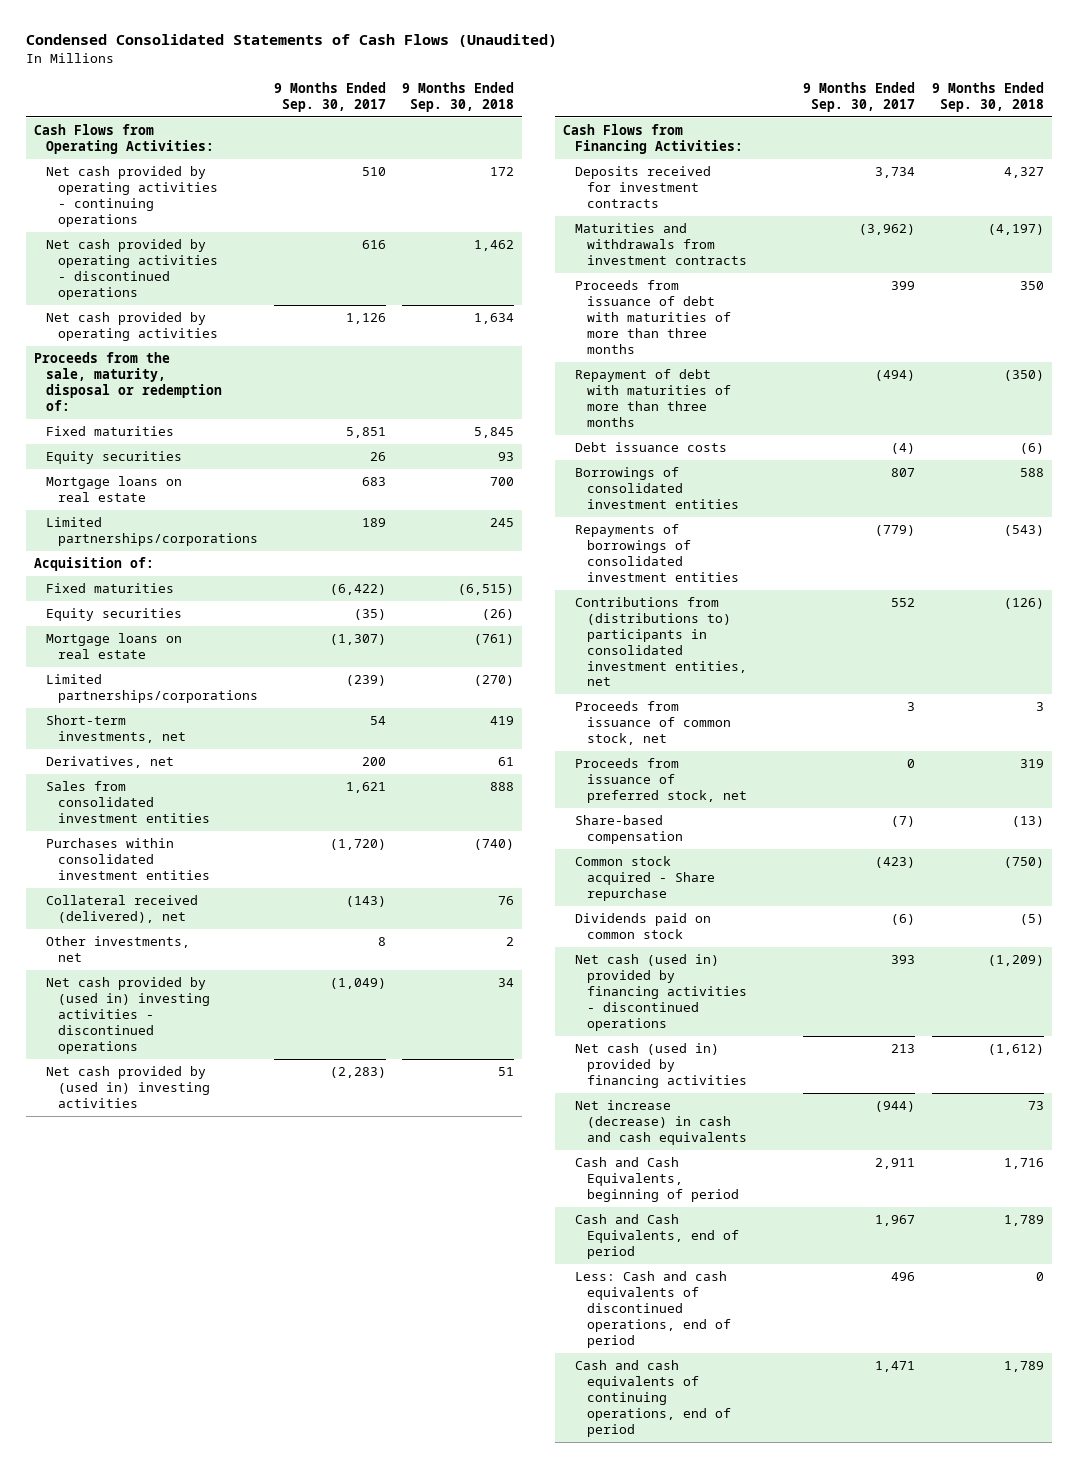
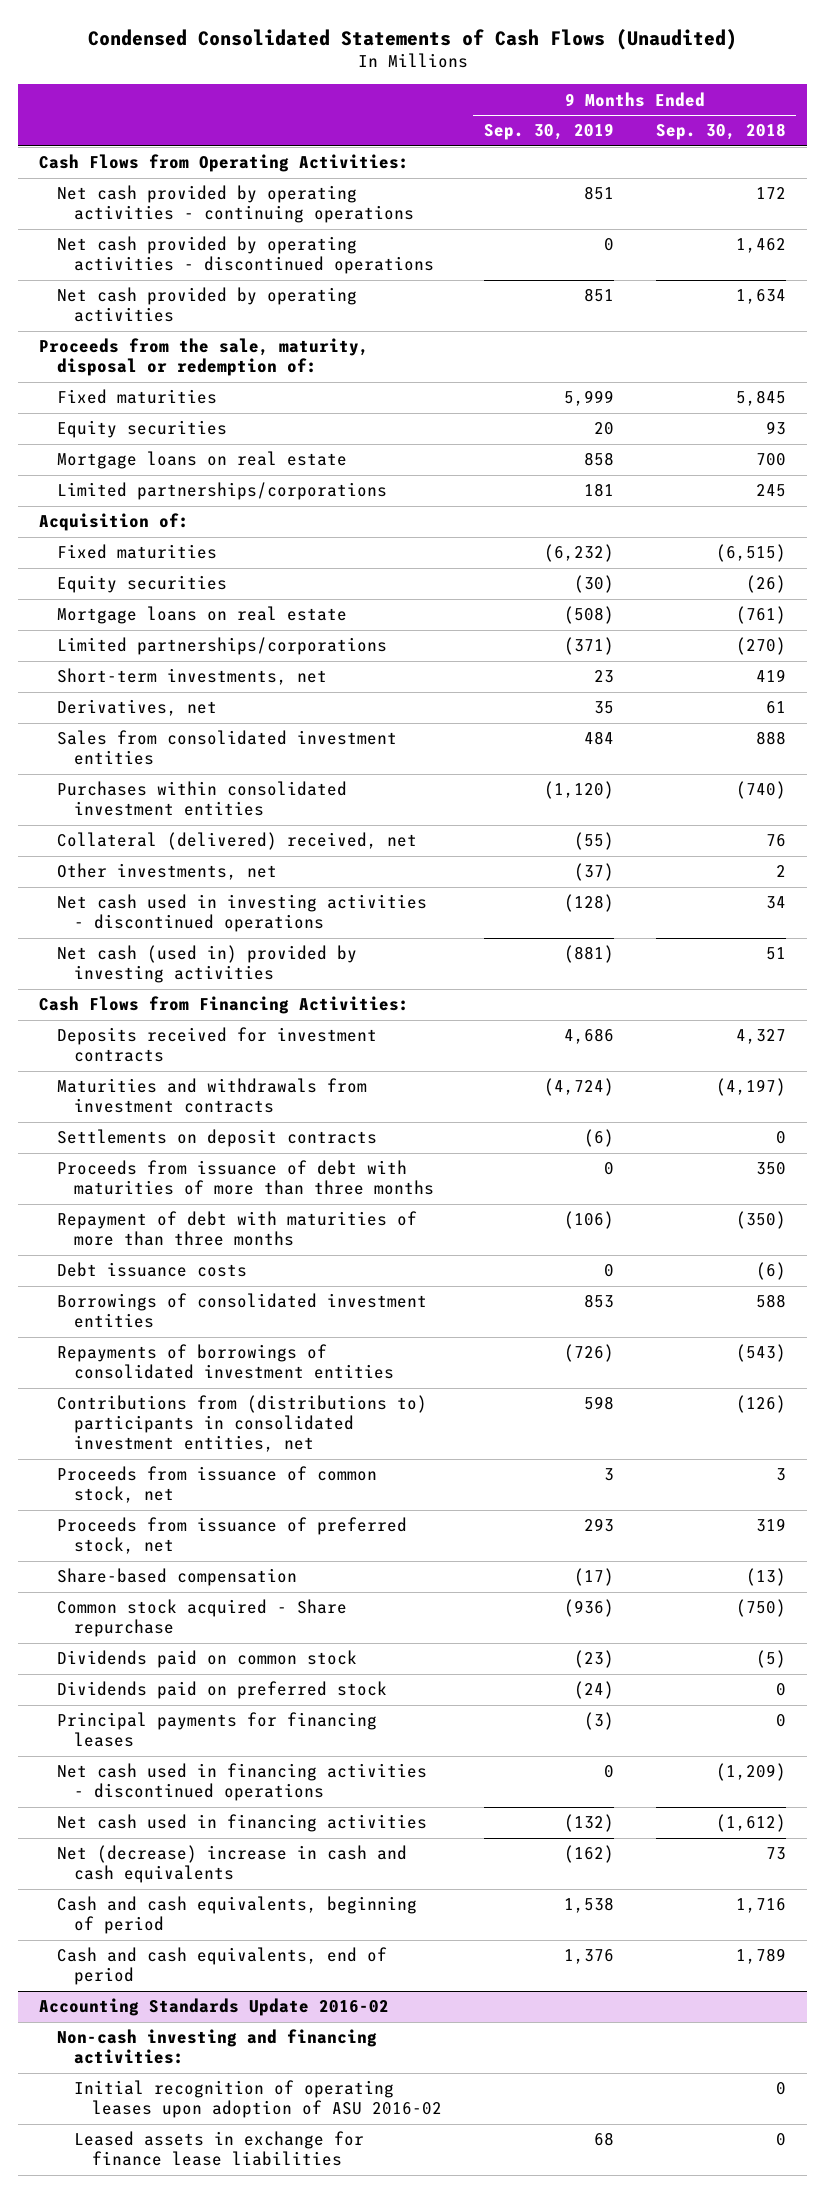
- | 9 Months Ended Sep. 30, 2017 | 9 Months Ended Sep. 30, 2018
+ | 9 Months Ended Sep. 30, 2019 | 9 Months Ended Sep. 30, 2018
- Collateral received (delivered), net | (143) | 76
+ Collateral (delivered) received, net | (55) | 76
- Net cash provided by (used in) investing activities - discontinued operations | (1,049) | 34
- Net cash provided by (used in) investing activities | (2,283) | 51
+ Net cash used in investing activities - discontinued operations | (128) | 34
+ Net cash (used in) provided by investing activities | (881) | 51
+ Settlements on deposit contracts | (6) | 0
- Net cash (used in) provided by financing activities - discontinued operations | 393 | (1,209)
- Net cash (used in) provided by financing activities | 213 | (1,612)
- Net increase (decrease) in cash and cash equivalents | (944) | 73
- Cash and Cash Equivalents, beginning of period | 2,911 | 1,716
- Cash and Cash Equivalents, end of period | 1,967 | 1,789
- Less: Cash and cash equivalents of discontinued operations, end of period | 496 | 0
- Cash and cash equivalents of continuing operations, end of period | 1,471 | 1,789
+ Dividends paid on preferred stock | (24) | 0
+ Principal payments for financing leases | (3) | 0
+ Net cash used in financing activities - discontinued operations | 0 | (1,209)
+ Net cash used in financing activities | (132) | (1,612)
+ Net (decrease) increase in cash and cash equivalents | (162) | 73
+ Cash and cash equivalents, beginning of period | 1,538 | 1,716
+ Cash and cash equivalents, end of period | 1,376 | 1,789
+ Accounting Standards Update 2016-02
+ Non-cash investing and financing activities:
+ Initial recognition of operating leases upon adoption of ASU 2016-02 | | 0
+ Leased assets in exchange for finance lease liabilities | 68 | 0

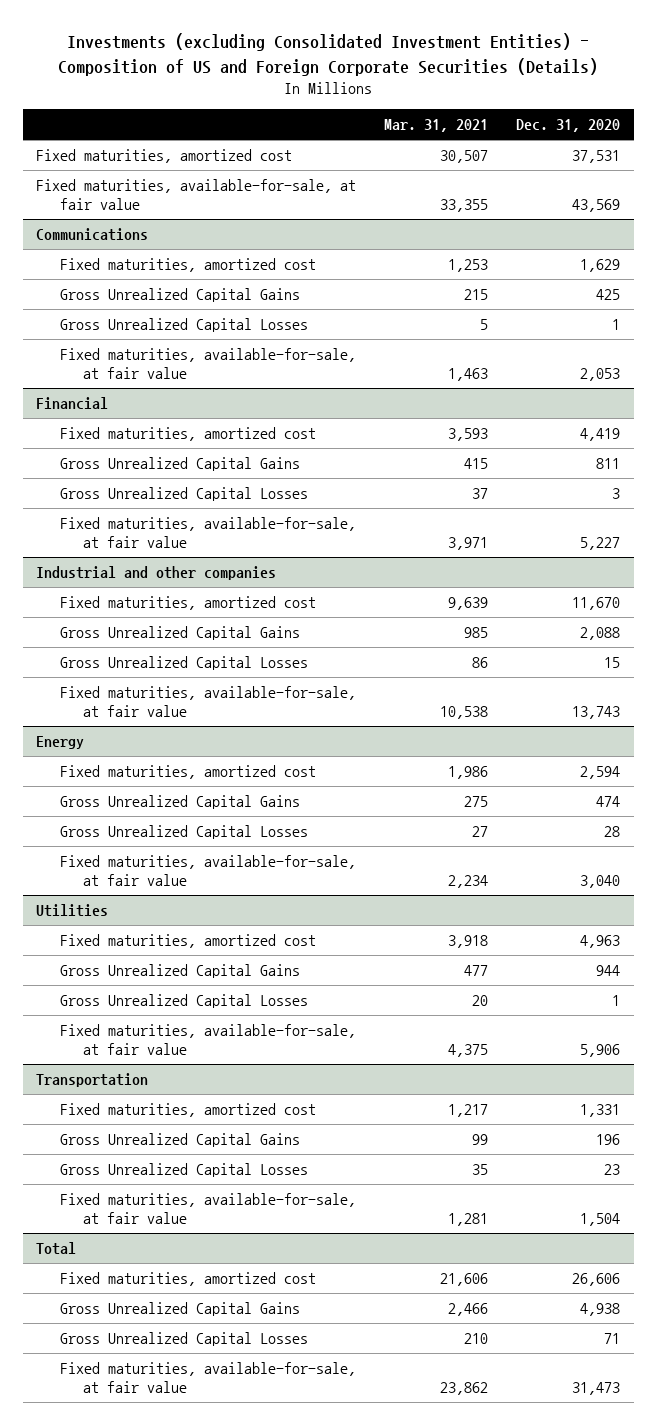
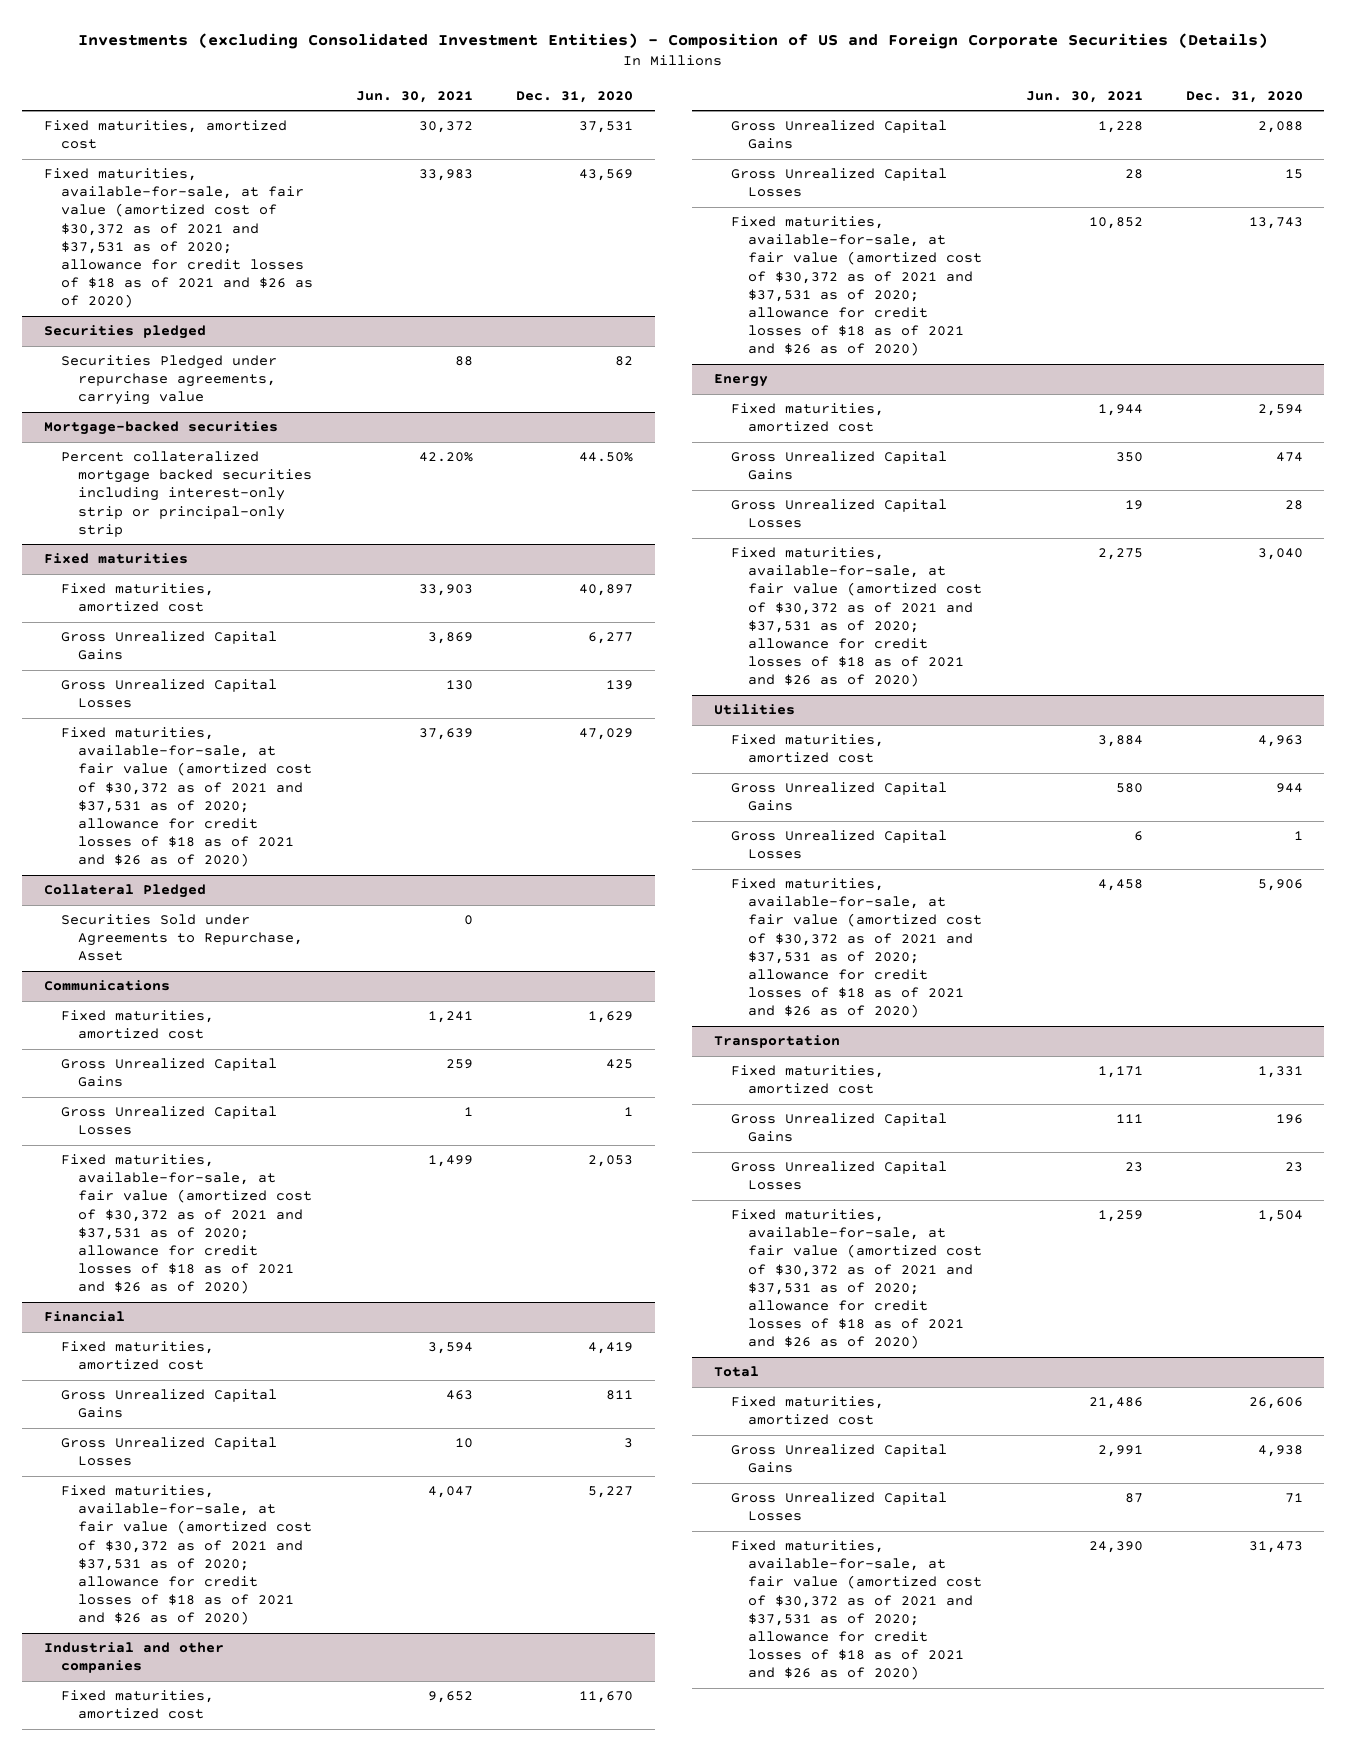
- | Mar. 31, 2021 | Dec. 31, 2020
+ | Jun. 30, 2021 | Dec. 31, 2020
- Fixed maturities, available-for-sale, at fair value | 33,355 | 43,569
+ Fixed maturities, available-for-sale, at fair value (amortized cost of $30,372 as of 2021 and $37,531 as of 2020; allowance for credit losses of $18 as of 2021 and $26 as of 2020) | 33,983 | 43,569
+ Securities pledged
+ Securities Pledged under repurchase agreements, carrying value | 88 | 82
+ Mortgage-backed securities
+ Percent collateralized mortgage backed securities including interest-only strip or principal-only strip | 42.20% | 44.50%
+ Fixed maturities
+ Fixed maturities, amortized cost | 33,903 | 40,897
+ Gross Unrealized Capital Gains | 3,869 | 6,277
+ Gross Unrealized Capital Losses | 130 | 139
+ Fixed maturities, available-for-sale, at fair value (amortized cost of $30,372 as of 2021 and $37,531 as of 2020; allowance for credit losses of $18 as of 2021 and $26 as of 2020) | 37,639 | 47,029
+ Collateral Pledged
+ Securities Sold under Agreements to Repurchase, Asset | 0 |
@ Communications
- Fixed maturities, available-for-sale, at fair value | 1,463 | 2,053
+ Fixed maturities, available-for-sale, at fair value (amortized cost of $30,372 as of 2021 and $37,531 as of 2020; allowance for credit losses of $18 as of 2021 and $26 as of 2020) | 1,499 | 2,053
@ Financial
- Fixed maturities, available-for-sale, at fair value | 3,971 | 5,227
+ Fixed maturities, available-for-sale, at fair value (amortized cost of $30,372 as of 2021 and $37,531 as of 2020; allowance for credit losses of $18 as of 2021 and $26 as of 2020) | 4,047 | 5,227
@ Industrial and other companies
- Fixed maturities, available-for-sale, at fair value | 10,538 | 13,743
+ Fixed maturities, available-for-sale, at fair value (amortized cost of $30,372 as of 2021 and $37,531 as of 2020; allowance for credit losses of $18 as of 2021 and $26 as of 2020) | 10,852 | 13,743
@ Energy
- Fixed maturities, available-for-sale, at fair value | 2,234 | 3,040
+ Fixed maturities, available-for-sale, at fair value (amortized cost of $30,372 as of 2021 and $37,531 as of 2020; allowance for credit losses of $18 as of 2021 and $26 as of 2020) | 2,275 | 3,040
@ Utilities
- Fixed maturities, available-for-sale, at fair value | 4,375 | 5,906
+ Fixed maturities, available-for-sale, at fair value (amortized cost of $30,372 as of 2021 and $37,531 as of 2020; allowance for credit losses of $18 as of 2021 and $26 as of 2020) | 4,458 | 5,906
@ Transportation
- Fixed maturities, available-for-sale, at fair value | 1,281 | 1,504
+ Fixed maturities, available-for-sale, at fair value (amortized cost of $30,372 as of 2021 and $37,531 as of 2020; allowance for credit losses of $18 as of 2021 and $26 as of 2020) | 1,259 | 1,504
@ Total
- Fixed maturities, available-for-sale, at fair value | 23,862 | 31,473
+ Fixed maturities, available-for-sale, at fair value (amortized cost of $30,372 as of 2021 and $37,531 as of 2020; allowance for credit losses of $18 as of 2021 and $26 as of 2020) | 24,390 | 31,473

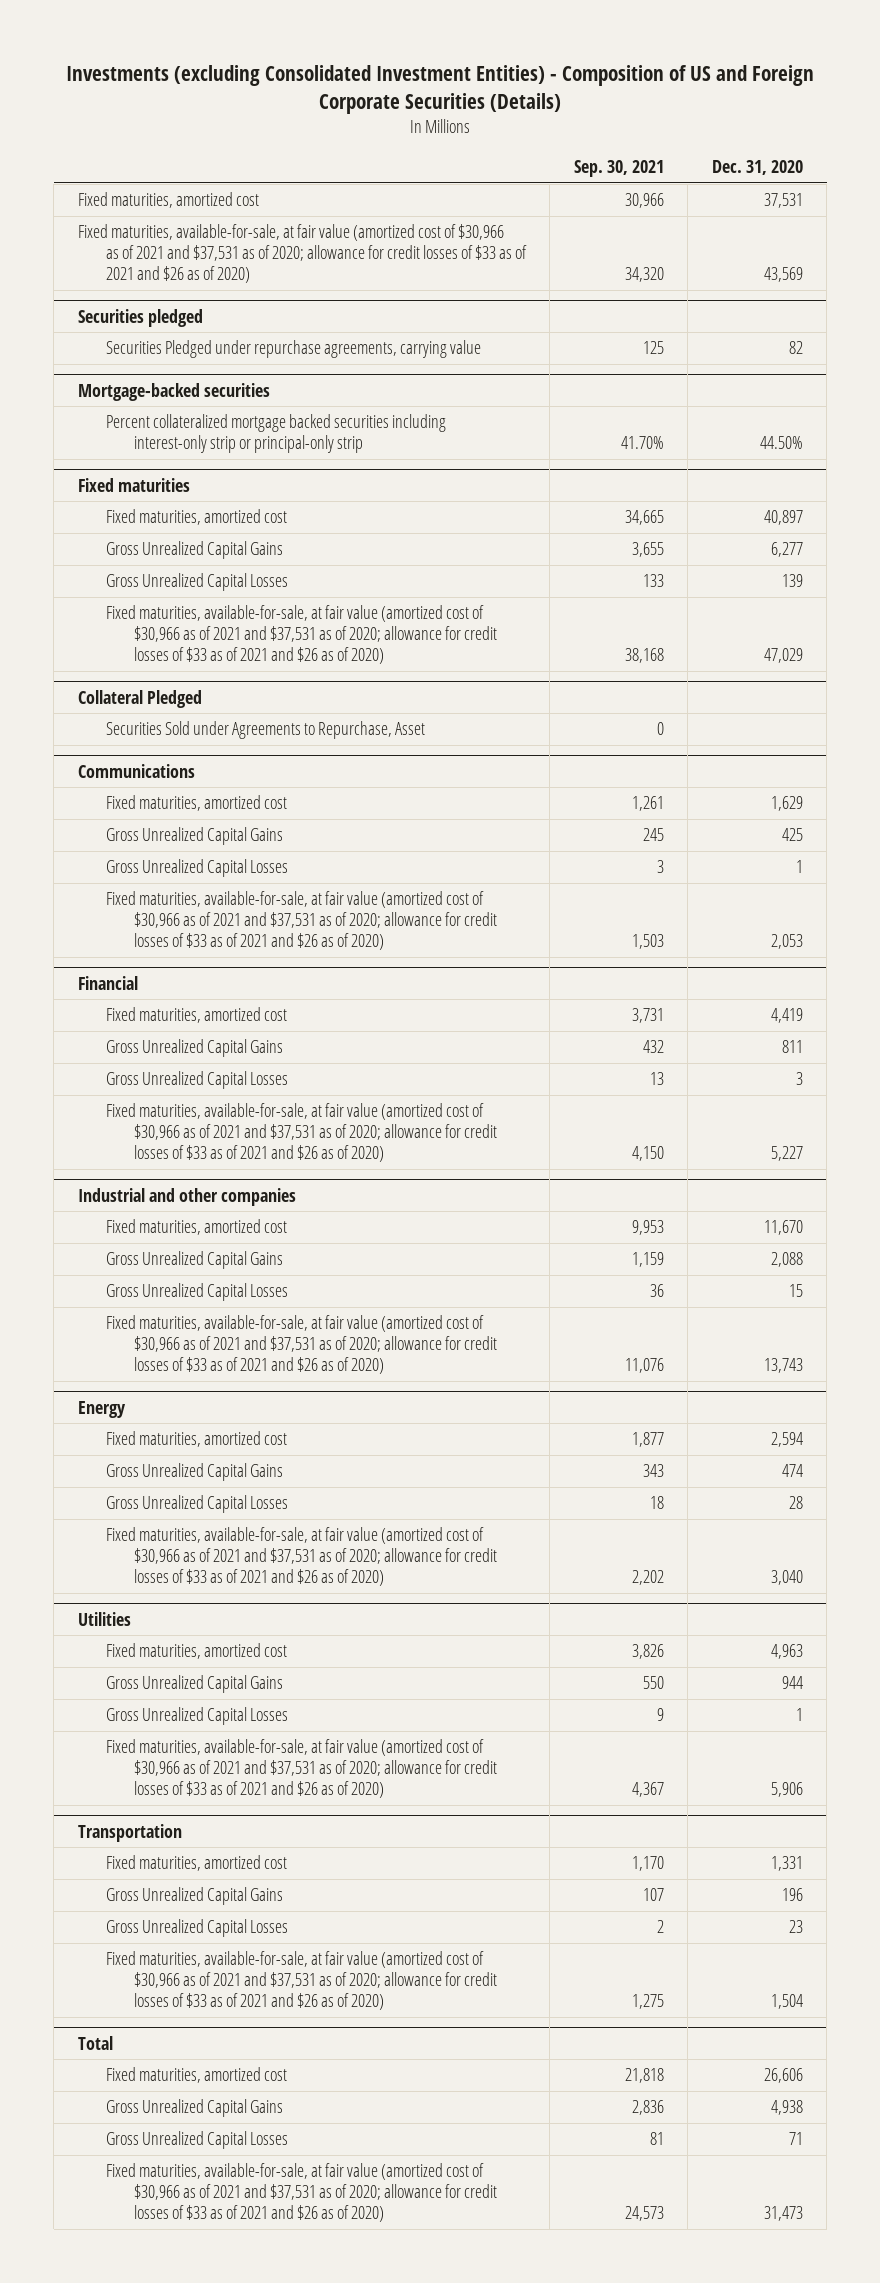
- | Jun. 30, 2021 | Dec. 31, 2020
+ | Sep. 30, 2021 | Dec. 31, 2020
- Fixed maturities, available-for-sale, at fair value (amortized cost of $30,372 as of 2021 and $37,531 as of 2020; allowance for credit losses of $18 as of 2021 and $26 as of 2020) | 33,983 | 43,569
+ Fixed maturities, available-for-sale, at fair value (amortized cost of $30,966 as of 2021 and $37,531 as of 2020; allowance for credit losses of $33 as of 2021 and $26 as of 2020) | 34,320 | 43,569
@ Fixed maturities
- Fixed maturities, available-for-sale, at fair value (amortized cost of $30,372 as of 2021 and $37,531 as of 2020; allowance for credit losses of $18 as of 2021 and $26 as of 2020) | 37,639 | 47,029
+ Fixed maturities, available-for-sale, at fair value (amortized cost of $30,966 as of 2021 and $37,531 as of 2020; allowance for credit losses of $33 as of 2021 and $26 as of 2020) | 38,168 | 47,029
@ Communications
- Fixed maturities, available-for-sale, at fair value (amortized cost of $30,372 as of 2021 and $37,531 as of 2020; allowance for credit losses of $18 as of 2021 and $26 as of 2020) | 1,499 | 2,053
+ Fixed maturities, available-for-sale, at fair value (amortized cost of $30,966 as of 2021 and $37,531 as of 2020; allowance for credit losses of $33 as of 2021 and $26 as of 2020) | 1,503 | 2,053
@ Financial
- Fixed maturities, available-for-sale, at fair value (amortized cost of $30,372 as of 2021 and $37,531 as of 2020; allowance for credit losses of $18 as of 2021 and $26 as of 2020) | 4,047 | 5,227
+ Fixed maturities, available-for-sale, at fair value (amortized cost of $30,966 as of 2021 and $37,531 as of 2020; allowance for credit losses of $33 as of 2021 and $26 as of 2020) | 4,150 | 5,227
@ Industrial and other companies
- Fixed maturities, available-for-sale, at fair value (amortized cost of $30,372 as of 2021 and $37,531 as of 2020; allowance for credit losses of $18 as of 2021 and $26 as of 2020) | 10,852 | 13,743
+ Fixed maturities, available-for-sale, at fair value (amortized cost of $30,966 as of 2021 and $37,531 as of 2020; allowance for credit losses of $33 as of 2021 and $26 as of 2020) | 11,076 | 13,743
@ Energy
- Fixed maturities, available-for-sale, at fair value (amortized cost of $30,372 as of 2021 and $37,531 as of 2020; allowance for credit losses of $18 as of 2021 and $26 as of 2020) | 2,275 | 3,040
+ Fixed maturities, available-for-sale, at fair value (amortized cost of $30,966 as of 2021 and $37,531 as of 2020; allowance for credit losses of $33 as of 2021 and $26 as of 2020) | 2,202 | 3,040
@ Utilities
- Fixed maturities, available-for-sale, at fair value (amortized cost of $30,372 as of 2021 and $37,531 as of 2020; allowance for credit losses of $18 as of 2021 and $26 as of 2020) | 4,458 | 5,906
+ Fixed maturities, available-for-sale, at fair value (amortized cost of $30,966 as of 2021 and $37,531 as of 2020; allowance for credit losses of $33 as of 2021 and $26 as of 2020) | 4,367 | 5,906
@ Transportation
- Fixed maturities, available-for-sale, at fair value (amortized cost of $30,372 as of 2021 and $37,531 as of 2020; allowance for credit losses of $18 as of 2021 and $26 as of 2020) | 1,259 | 1,504
+ Fixed maturities, available-for-sale, at fair value (amortized cost of $30,966 as of 2021 and $37,531 as of 2020; allowance for credit losses of $33 as of 2021 and $26 as of 2020) | 1,275 | 1,504
@ Total
- Fixed maturities, available-for-sale, at fair value (amortized cost of $30,372 as of 2021 and $37,531 as of 2020; allowance for credit losses of $18 as of 2021 and $26 as of 2020) | 24,390 | 31,473
+ Fixed maturities, available-for-sale, at fair value (amortized cost of $30,966 as of 2021 and $37,531 as of 2020; allowance for credit losses of $33 as of 2021 and $26 as of 2020) | 24,573 | 31,473

